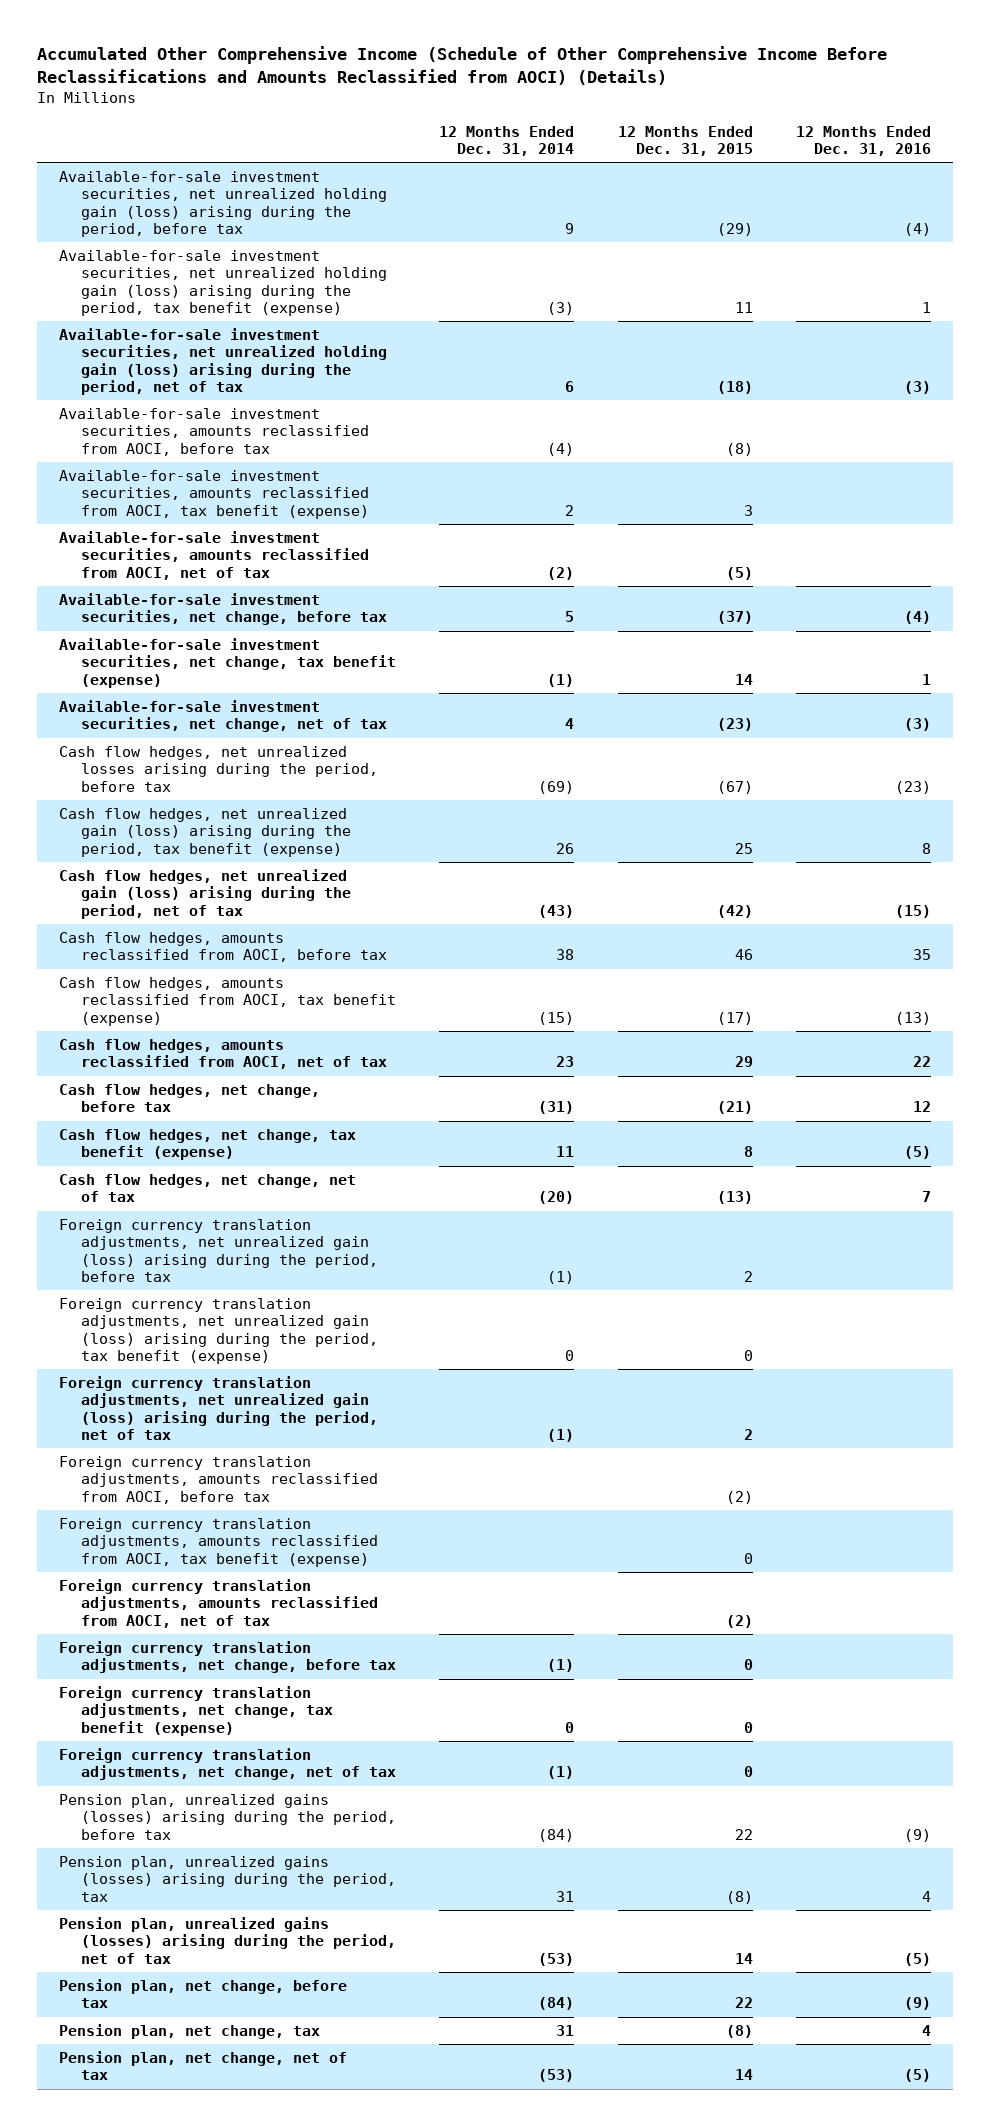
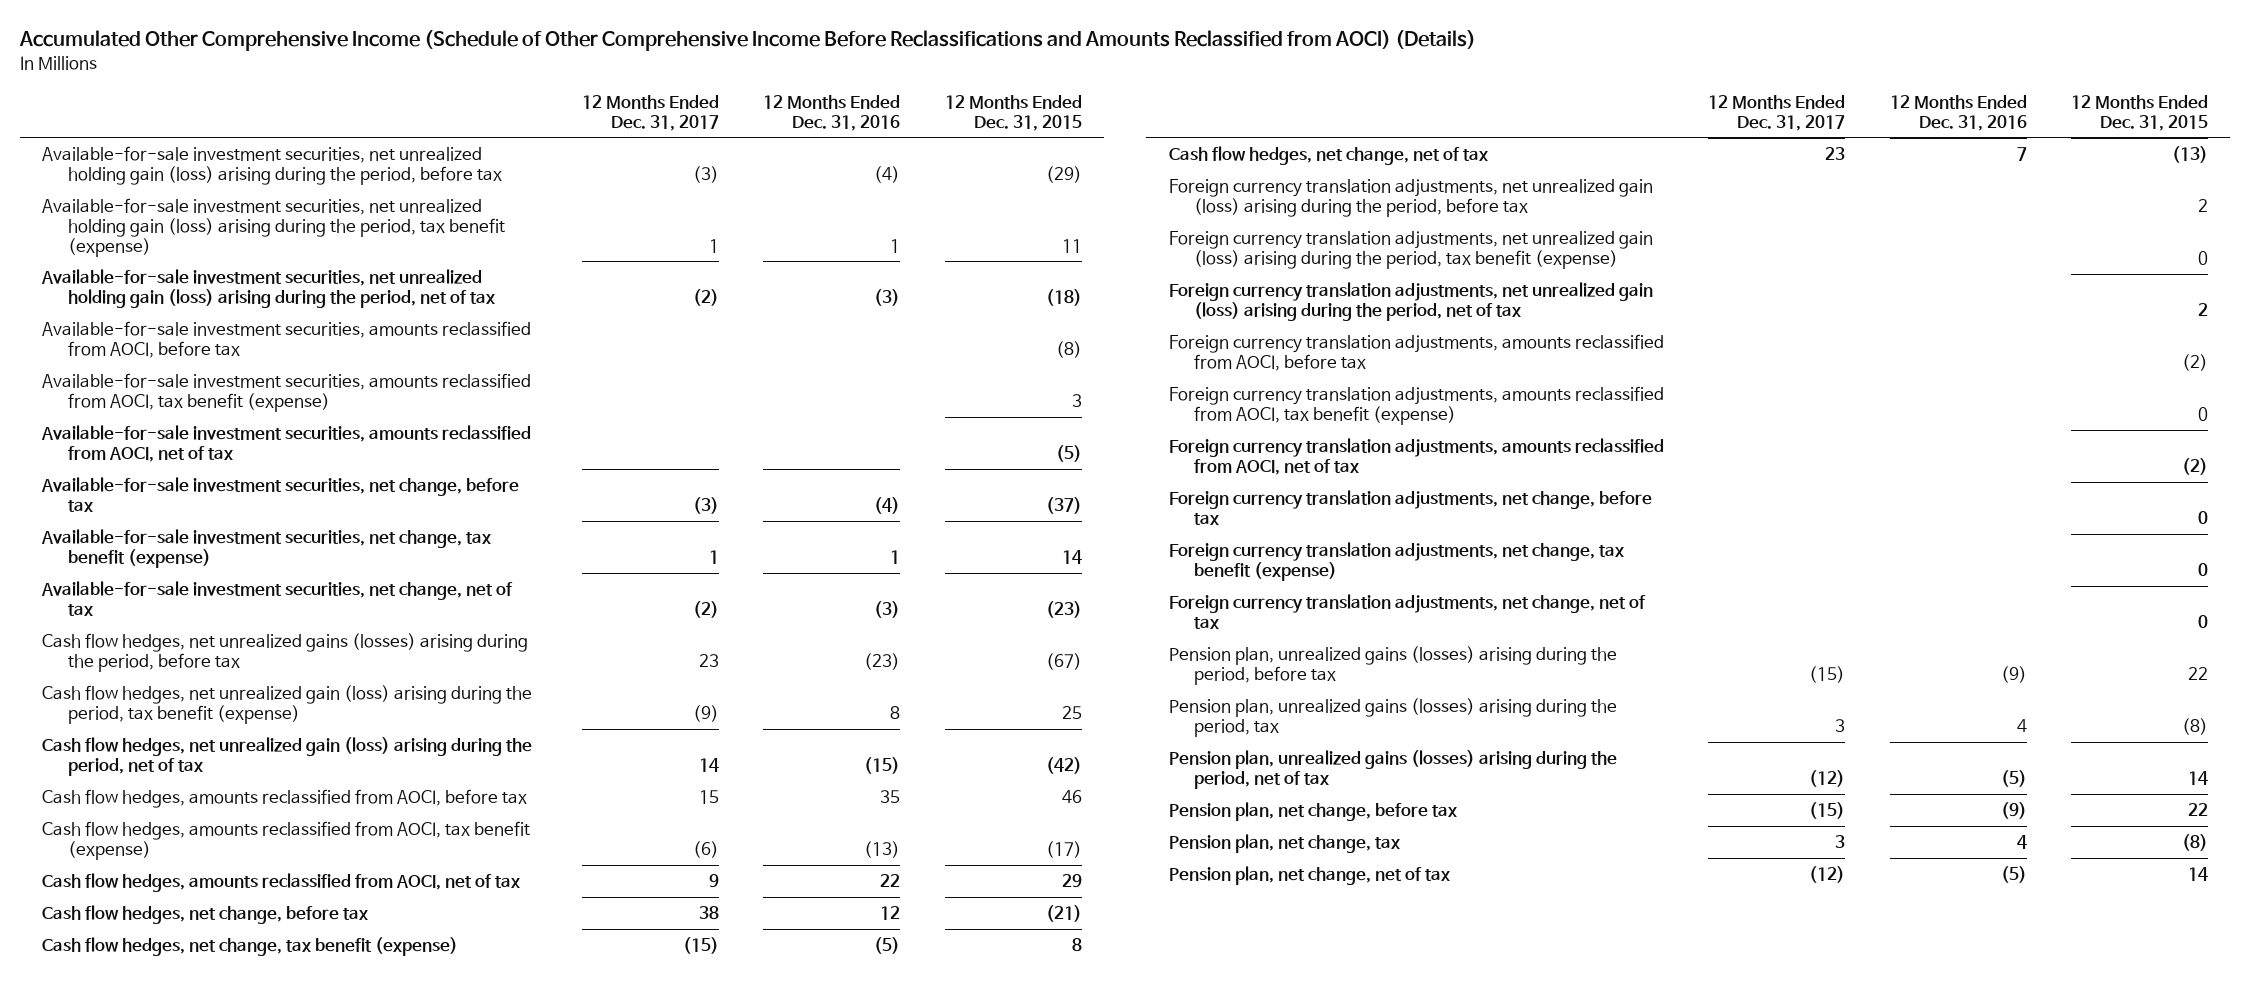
- | 12 Months Ended Dec. 31, 2014 | 12 Months Ended Dec. 31, 2015 | 12 Months Ended Dec. 31, 2016
+ | 12 Months Ended Dec. 31, 2017 | 12 Months Ended Dec. 31, 2016 | 12 Months Ended Dec. 31, 2015
- Cash flow hedges, net unrealized losses arising during the period, before tax | (69) | (67) | (23)
+ Cash flow hedges, net unrealized gains (losses) arising during the period, before tax | 23 | (23) | (67)

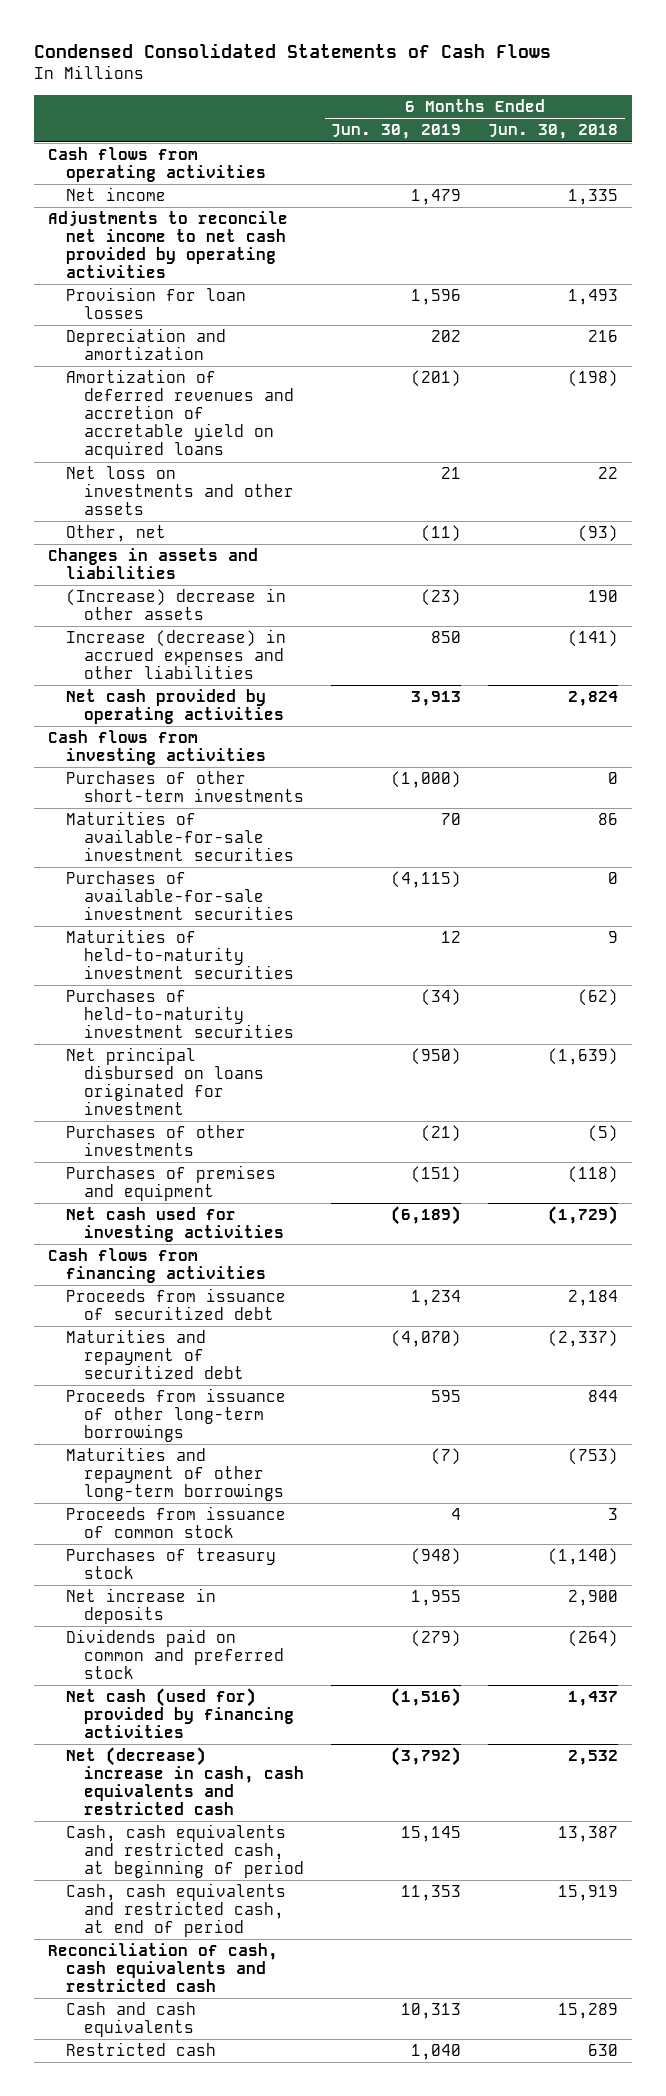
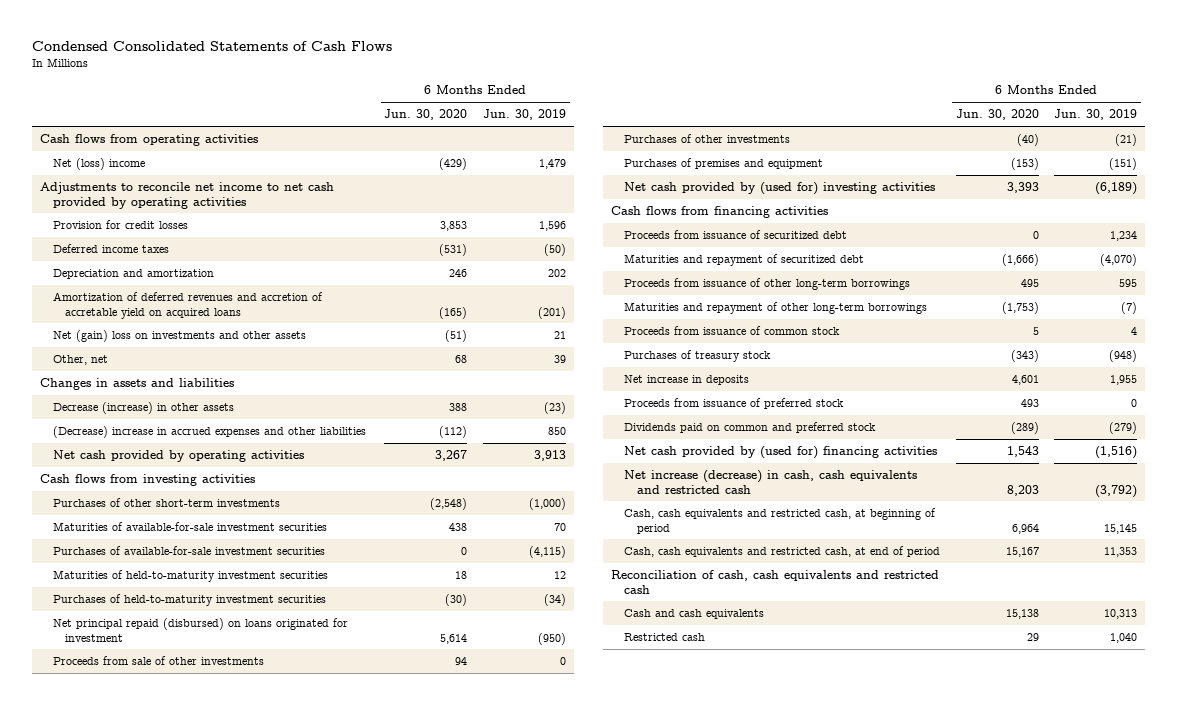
- | 6 Months Ended Jun. 30, 2019 | 6 Months Ended Jun. 30, 2018
+ | 6 Months Ended Jun. 30, 2020 | 6 Months Ended Jun. 30, 2019
- Net income | 1,479 | 1,335
+ Net (loss) income | (429) | 1,479
- Provision for loan losses | 1,596 | 1,493
+ Provision for credit losses | 3,853 | 1,596
+ Deferred income taxes | (531) | (50)
- Net loss on investments and other assets | 21 | 22
- Other, net | (11) | (93)
+ Net (gain) loss on investments and other assets | (51) | 21
+ Other, net | 68 | 39
- (Increase) decrease in other assets | (23) | 190
- Increase (decrease) in accrued expenses and other liabilities | 850 | (141)
+ Decrease (increase) in other assets | 388 | (23)
+ (Decrease) increase in accrued expenses and other liabilities | (112) | 850
- Net principal disbursed on loans originated for investment | (950) | (1,639)
+ Net principal repaid (disbursed) on loans originated for investment | 5,614 | (950)
+ Proceeds from sale of other investments | 94 | 0
- Net cash used for investing activities | (6,189) | (1,729)
+ Net cash provided by (used for) investing activities | 3,393 | (6,189)
+ Proceeds from issuance of preferred stock | 493 | 0
- Net cash (used for) provided by financing activities | (1,516) | 1,437
- Net (decrease) increase in cash, cash equivalents and restricted cash | (3,792) | 2,532
+ Net cash provided by (used for) financing activities | 1,543 | (1,516)
+ Net increase (decrease) in cash, cash equivalents and restricted cash | 8,203 | (3,792)

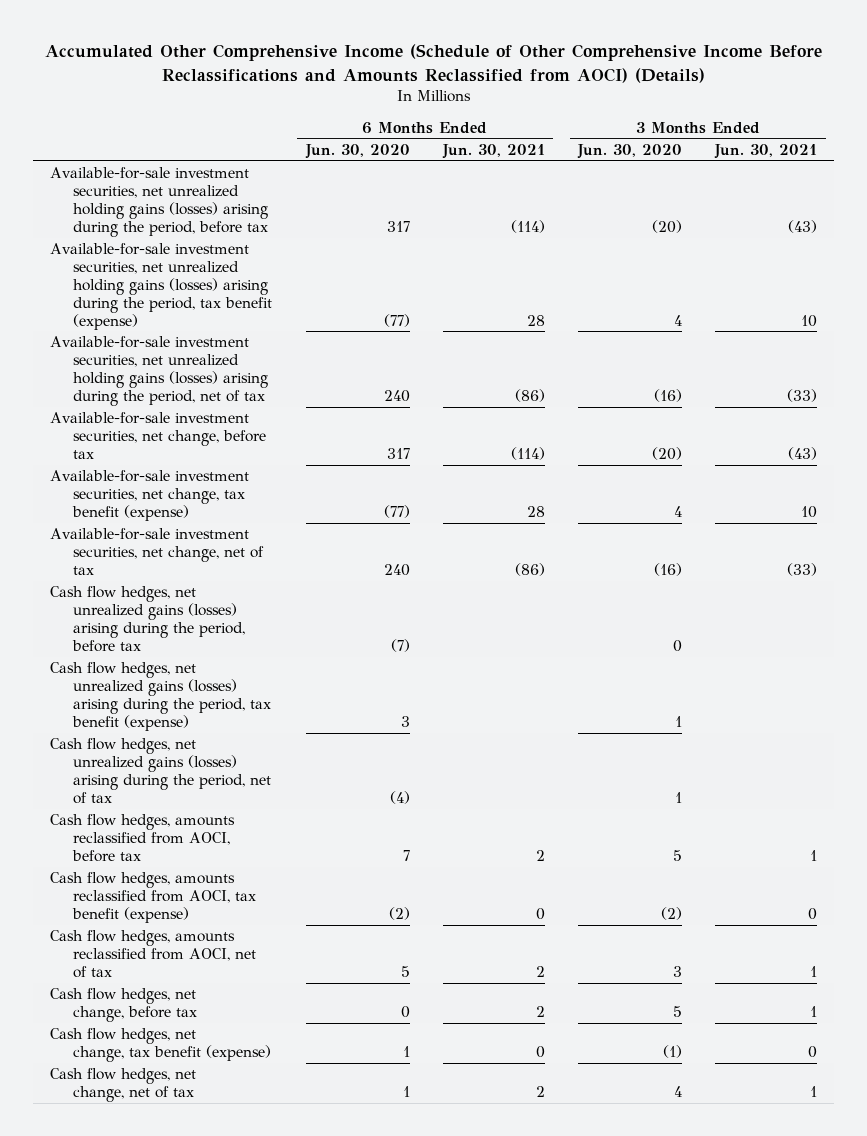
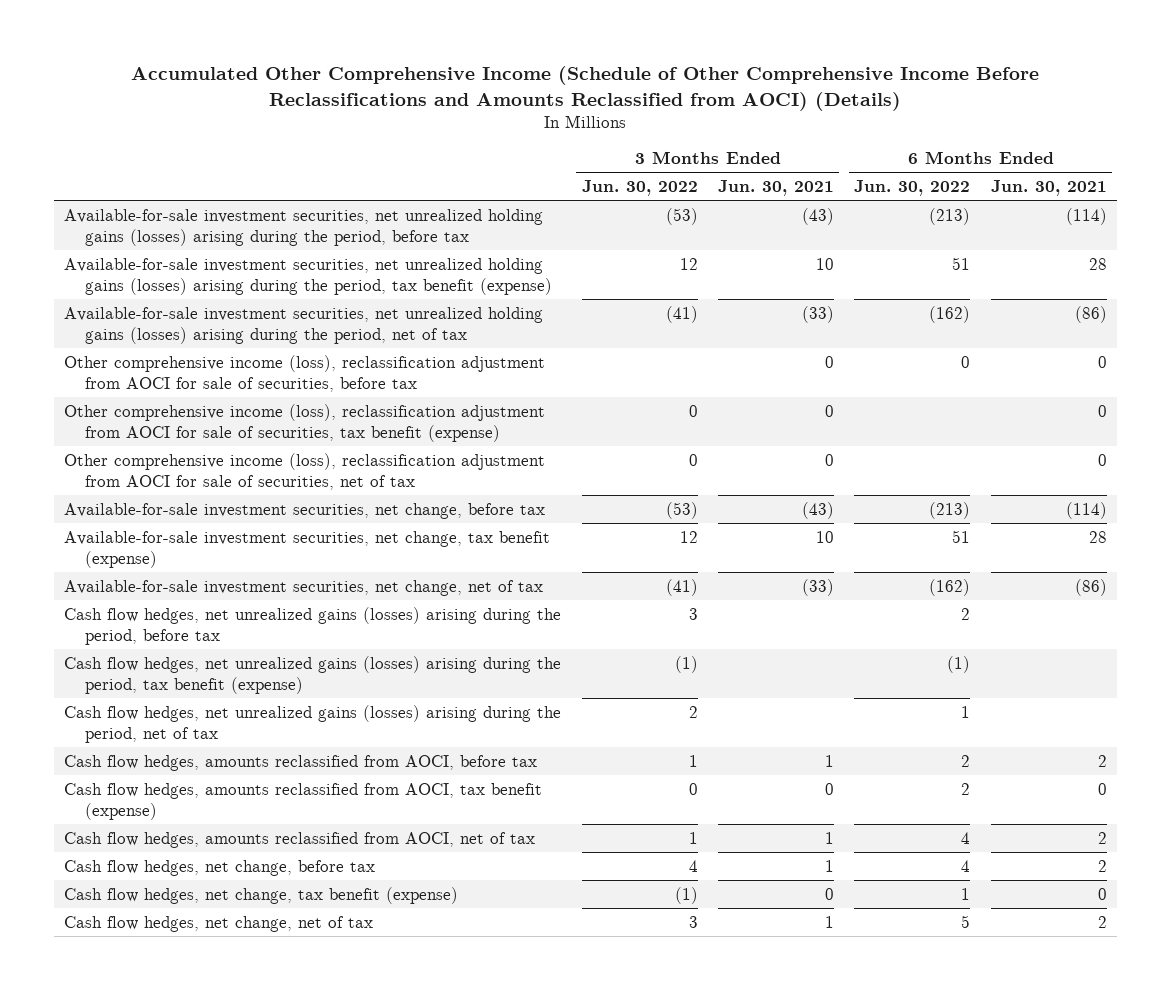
- | 6 Months Ended Jun. 30, 2020 | 6 Months Ended Jun. 30, 2021 | 3 Months Ended Jun. 30, 2020 | 3 Months Ended Jun. 30, 2021
+ | 3 Months Ended Jun. 30, 2022 | 3 Months Ended Jun. 30, 2021 | 6 Months Ended Jun. 30, 2022 | 6 Months Ended Jun. 30, 2021
+ Other comprehensive income (loss), reclassification adjustment from AOCI for sale of securities, before tax | | 0 | 0 | 0
+ Other comprehensive income (loss), reclassification adjustment from AOCI for sale of securities, tax benefit (expense) | 0 | 0 | | 0
+ Other comprehensive income (loss), reclassification adjustment from AOCI for sale of securities, net of tax | 0 | 0 | | 0

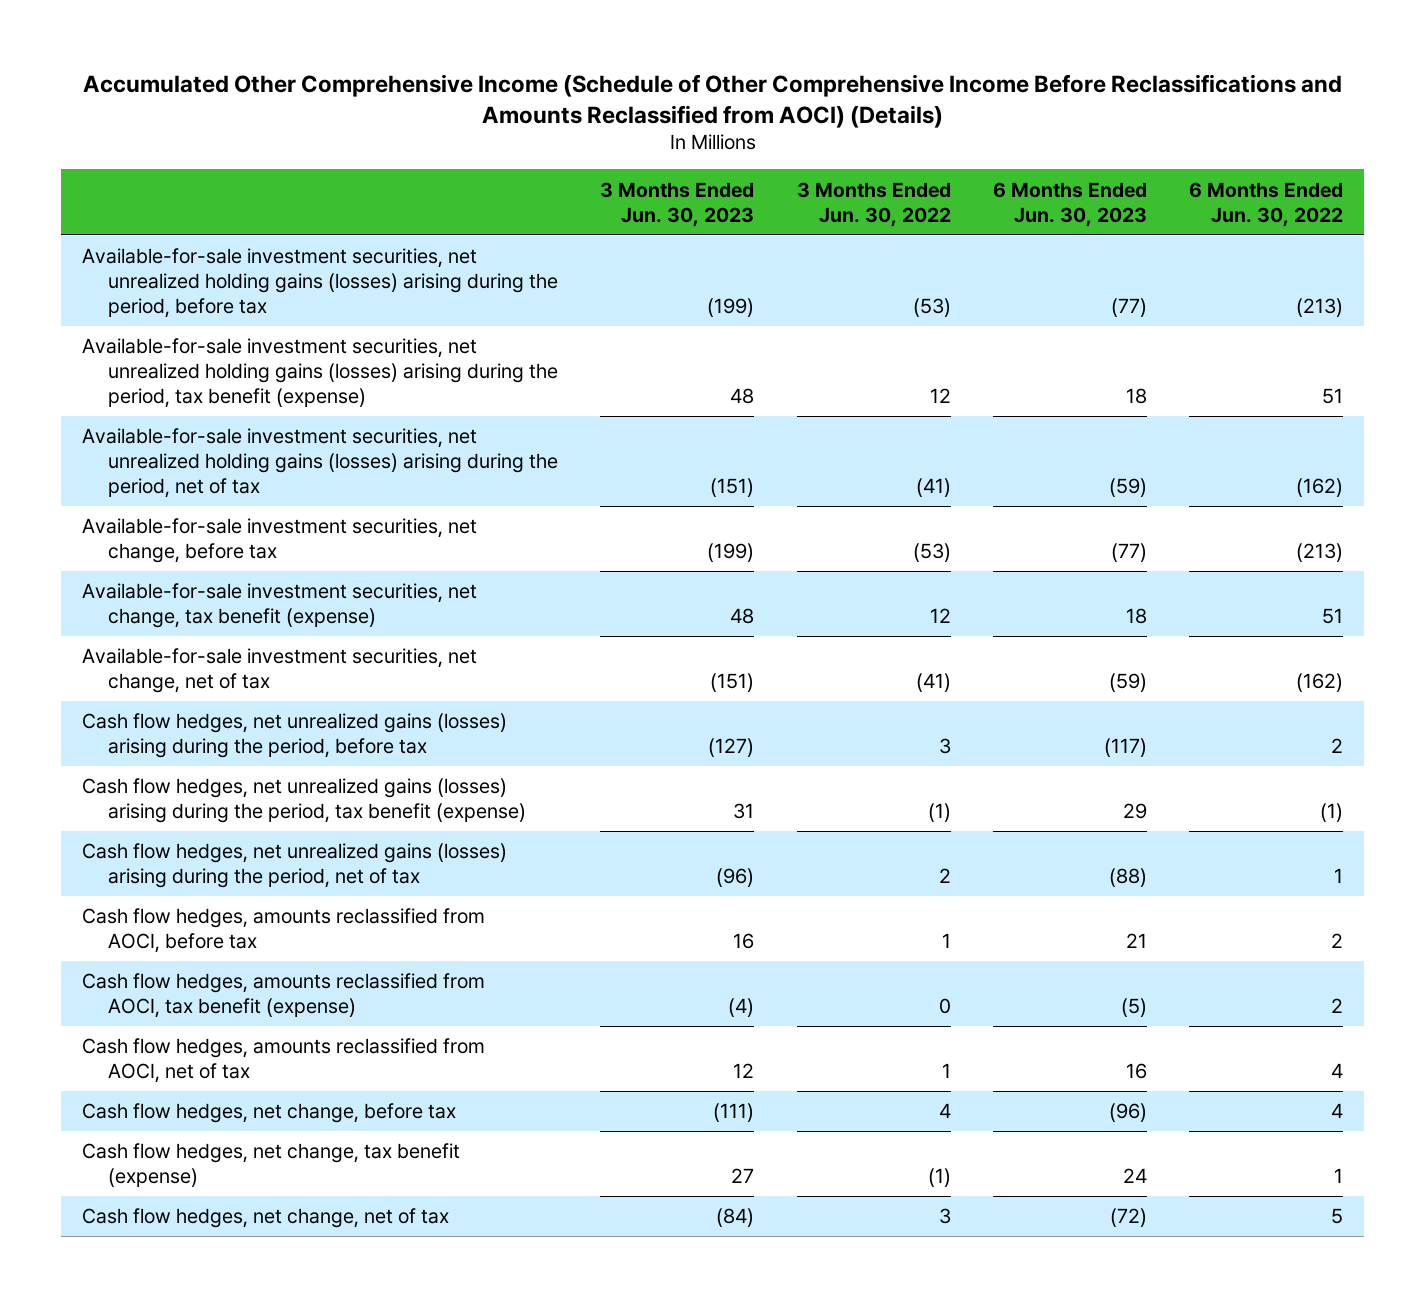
- | 3 Months Ended Jun. 30, 2022 | 3 Months Ended Jun. 30, 2021 | 6 Months Ended Jun. 30, 2022 | 6 Months Ended Jun. 30, 2021
+ | 3 Months Ended Jun. 30, 2023 | 3 Months Ended Jun. 30, 2022 | 6 Months Ended Jun. 30, 2023 | 6 Months Ended Jun. 30, 2022
- Other comprehensive income (loss), reclassification adjustment from AOCI for sale of securities, before tax | | 0 | 0 | 0
- Other comprehensive income (loss), reclassification adjustment from AOCI for sale of securities, tax benefit (expense) | 0 | 0 | | 0
- Other comprehensive income (loss), reclassification adjustment from AOCI for sale of securities, net of tax | 0 | 0 | | 0

